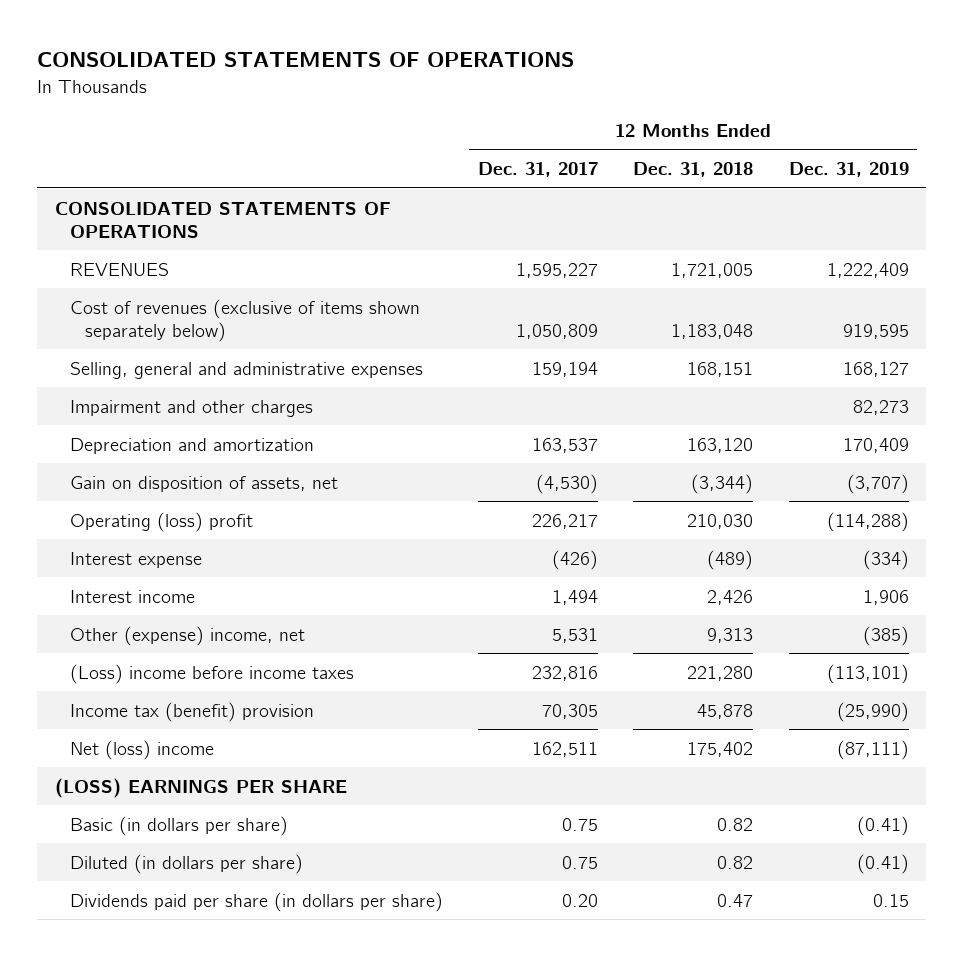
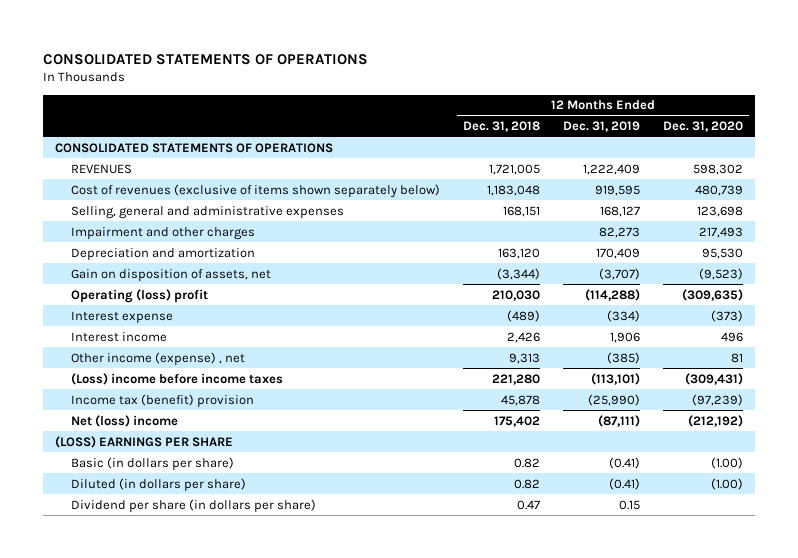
- | 12 Months Ended Dec. 31, 2017 | 12 Months Ended Dec. 31, 2018 | 12 Months Ended Dec. 31, 2019
+ | 12 Months Ended Dec. 31, 2018 | 12 Months Ended Dec. 31, 2019 | 12 Months Ended Dec. 31, 2020
- Other (expense) income, net | 5,531 | 9,313 | (385)
+ Other income (expense) , net | 9,313 | (385) | 81
- Dividends paid per share (in dollars per share) | 0.20 | 0.47 | 0.15
+ Dividend per share (in dollars per share) | 0.47 | 0.15 |

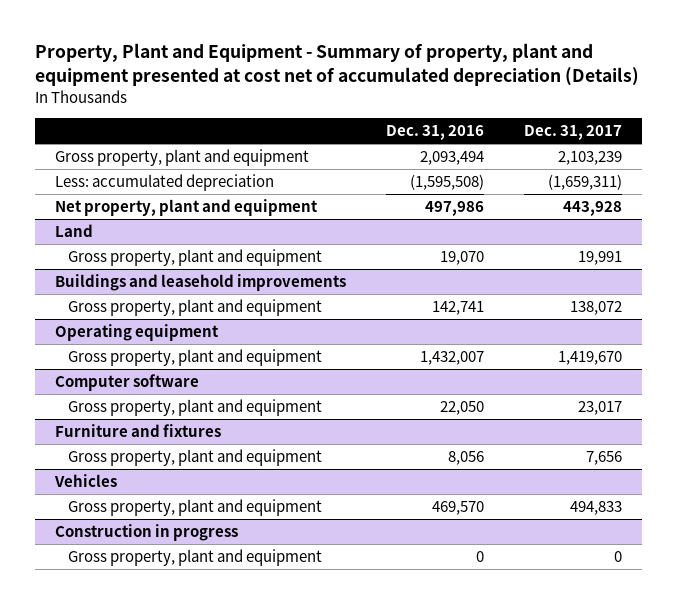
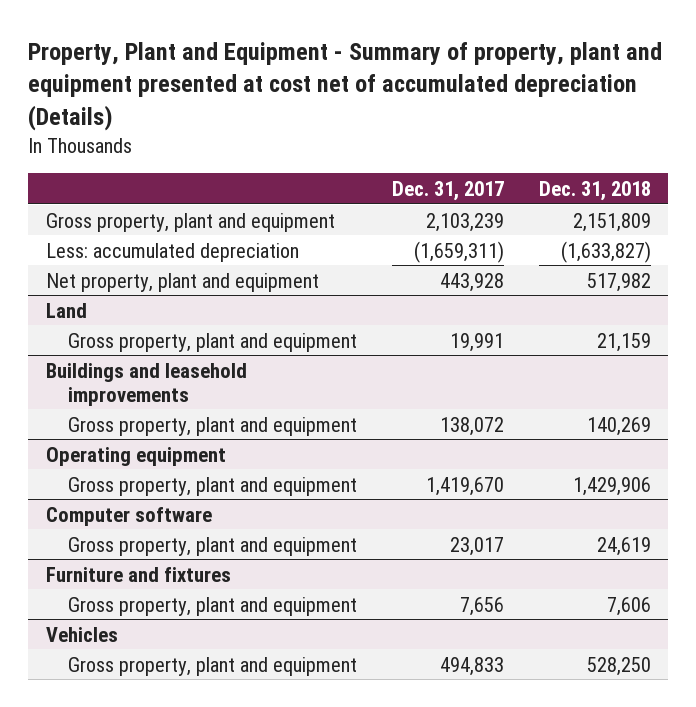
- | Dec. 31, 2016 | Dec. 31, 2017
+ | Dec. 31, 2017 | Dec. 31, 2018
- Construction in progress
- Gross property, plant and equipment | 0 | 0

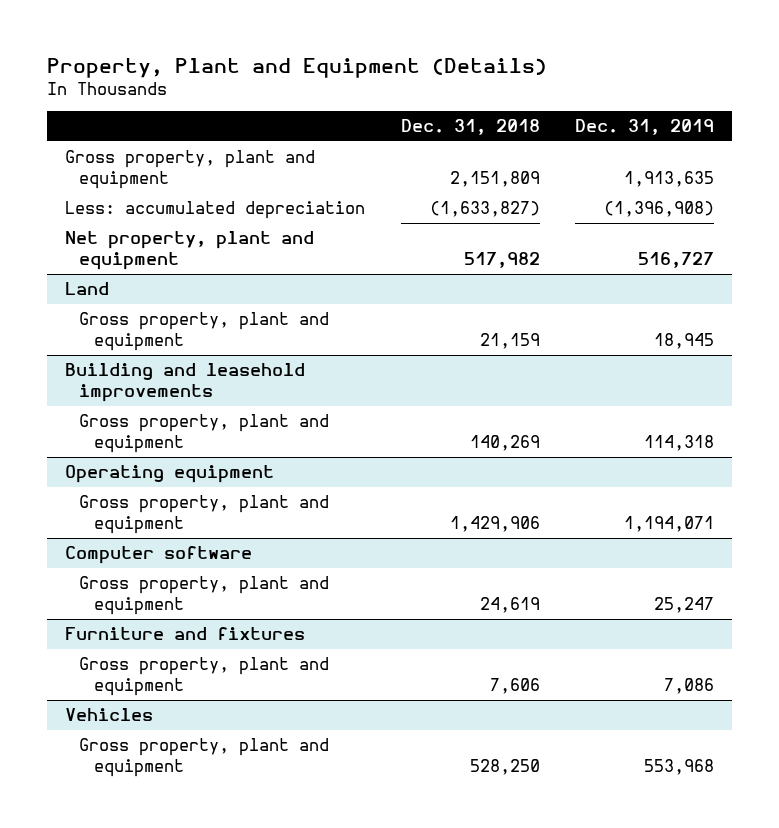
- Property, Plant and Equipment - Summary of property, plant and equipment presented at cost net of accumulated depreciation (Details)
+ Property, Plant and Equipment (Details)
- | Dec. 31, 2017 | Dec. 31, 2018
+ | Dec. 31, 2018 | Dec. 31, 2019
- Buildings and leasehold improvements
+ Building and leasehold improvements

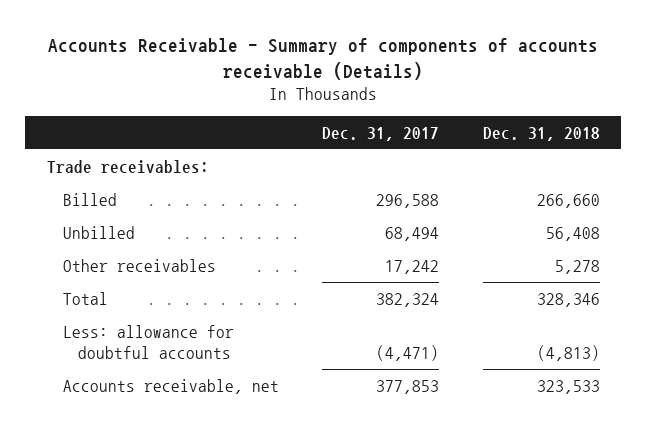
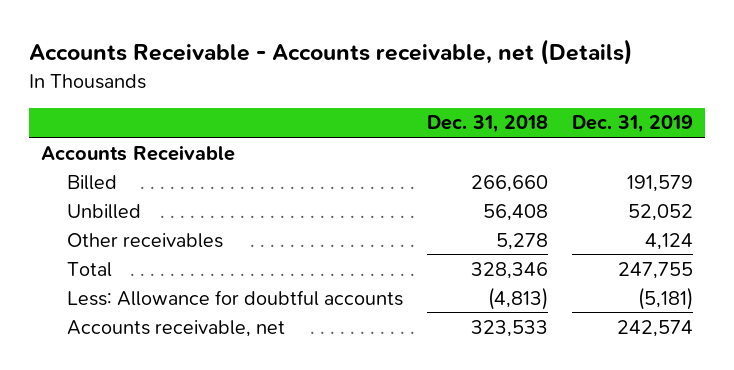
- Accounts Receivable - Summary of components of accounts receivable (Details)
+ Accounts Receivable - Accounts receivable, net (Details)
- | Dec. 31, 2017 | Dec. 31, 2018
+ | Dec. 31, 2018 | Dec. 31, 2019
- Trade receivables:
+ Accounts Receivable
- Less: allowance for doubtful accounts | (4,471) | (4,813)
+ Less: Allowance for doubtful accounts | (4,813) | (5,181)

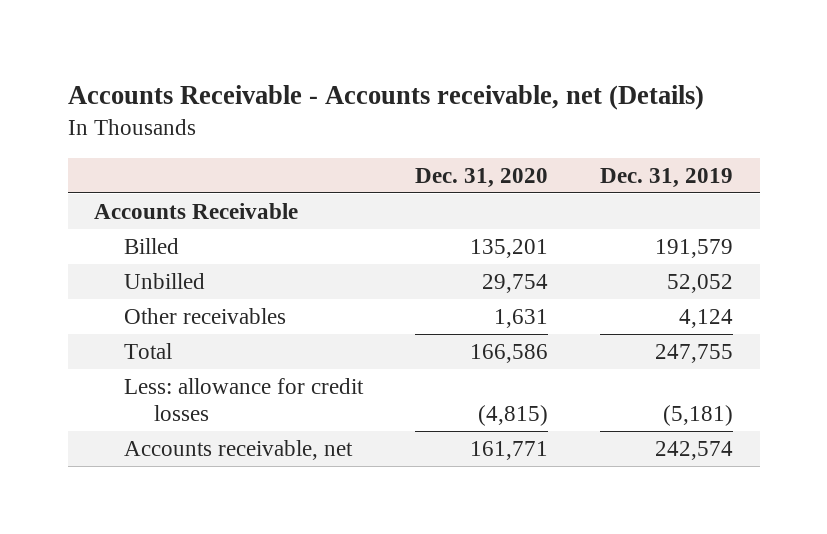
- | Dec. 31, 2018 | Dec. 31, 2019
+ | Dec. 31, 2020 | Dec. 31, 2019
- Less: Allowance for doubtful accounts | (4,813) | (5,181)
+ Less: allowance for credit losses | (4,815) | (5,181)

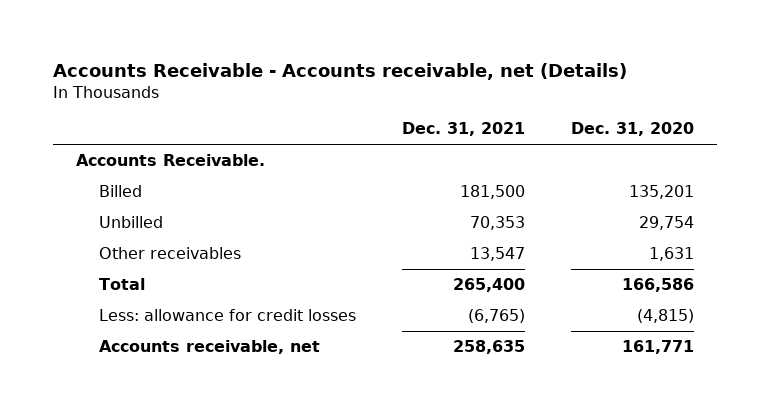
- | Dec. 31, 2020 | Dec. 31, 2019
+ | Dec. 31, 2021 | Dec. 31, 2020
- Accounts Receivable
+ Accounts Receivable.

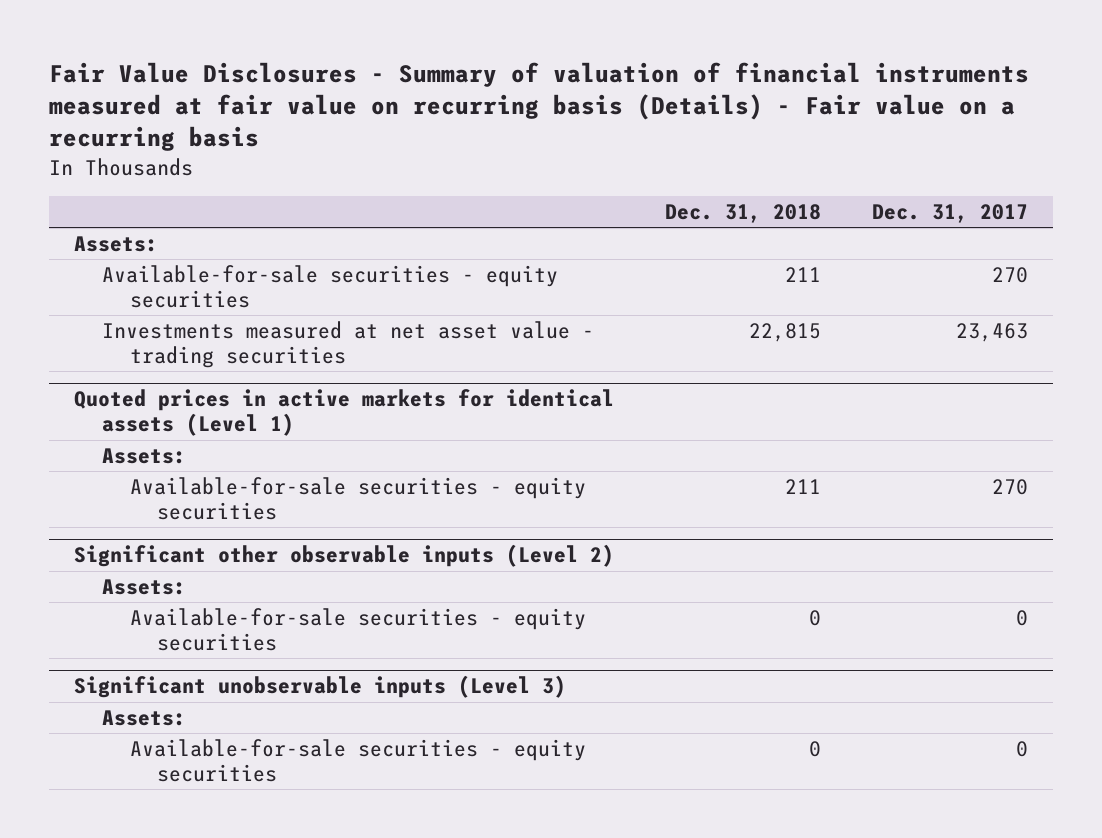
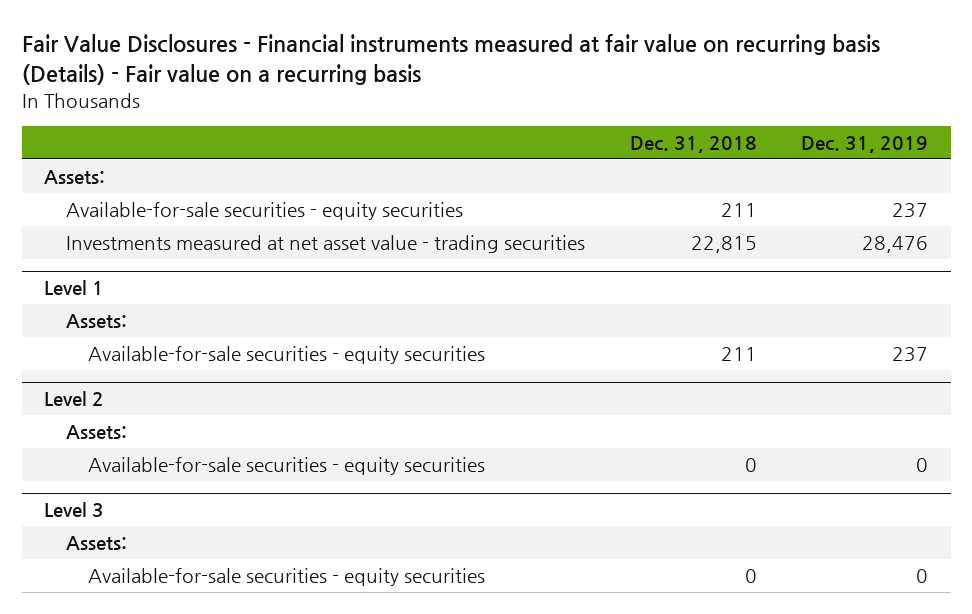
- Fair Value Disclosures - Summary of valuation of financial instruments measured at fair value on recurring basis (Details) - Fair value on a recurring basis
+ Fair Value Disclosures - Financial instruments measured at fair value on recurring basis (Details) - Fair value on a recurring basis
- | Dec. 31, 2018 | Dec. 31, 2017
+ | Dec. 31, 2018 | Dec. 31, 2019
- Quoted prices in active markets for identical assets (Level 1)
+ Level 1
- Significant other observable inputs (Level 2)
+ Level 2
- Significant unobservable inputs (Level 3)
+ Level 3

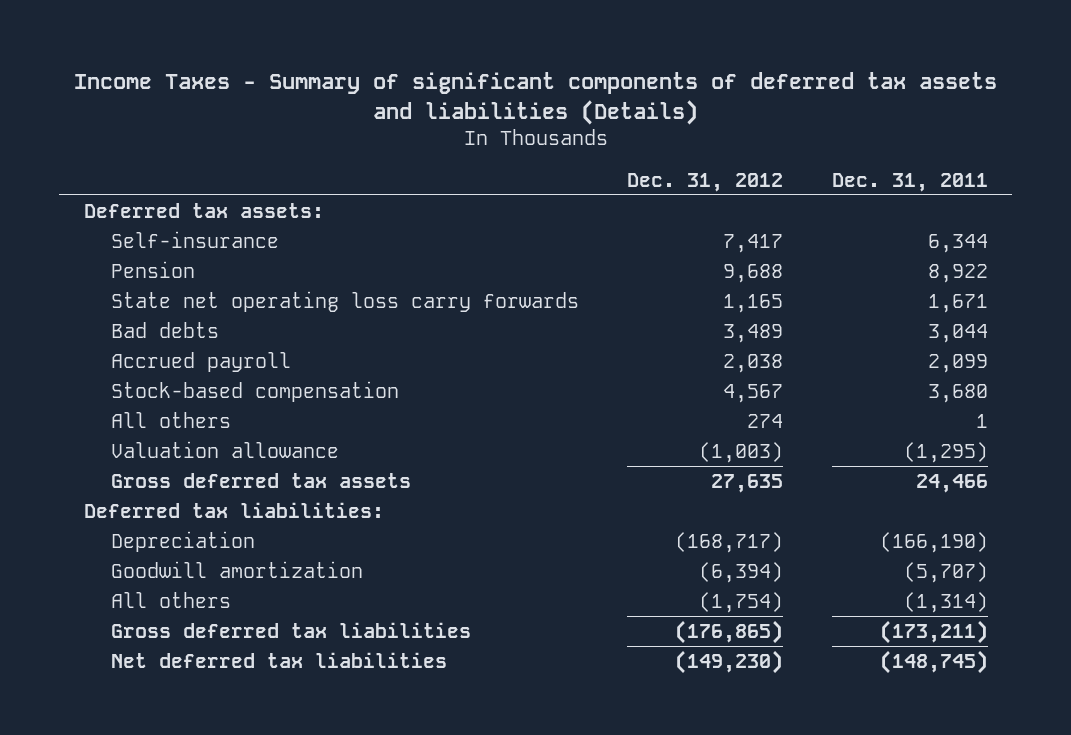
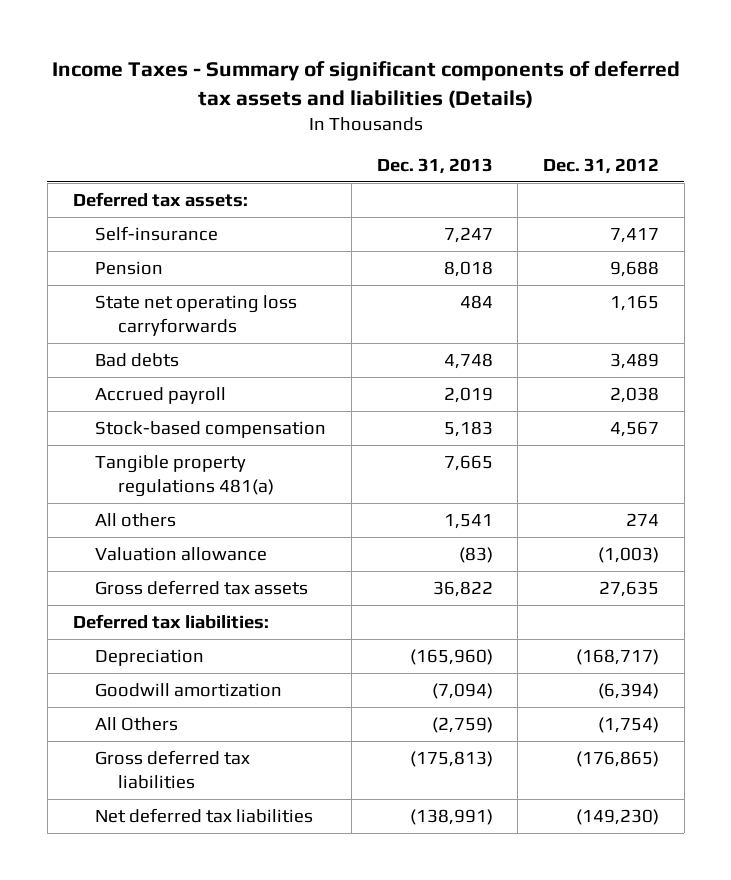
- | Dec. 31, 2012 | Dec. 31, 2011
+ | Dec. 31, 2013 | Dec. 31, 2012
- State net operating loss carry forwards | 1,165 | 1,671
+ State net operating loss carryforwards | 484 | 1,165
+ Tangible property regulations 481(a) | 7,665 |
- All others | (1,754) | (1,314)
+ All Others | (2,759) | (1,754)

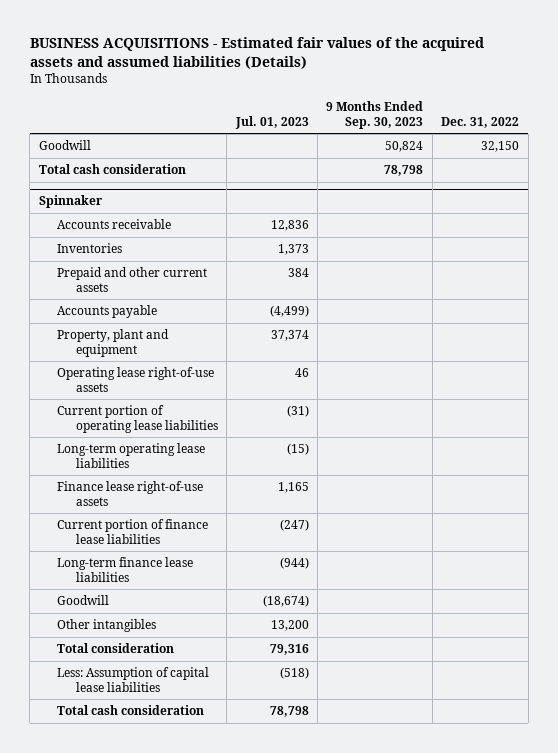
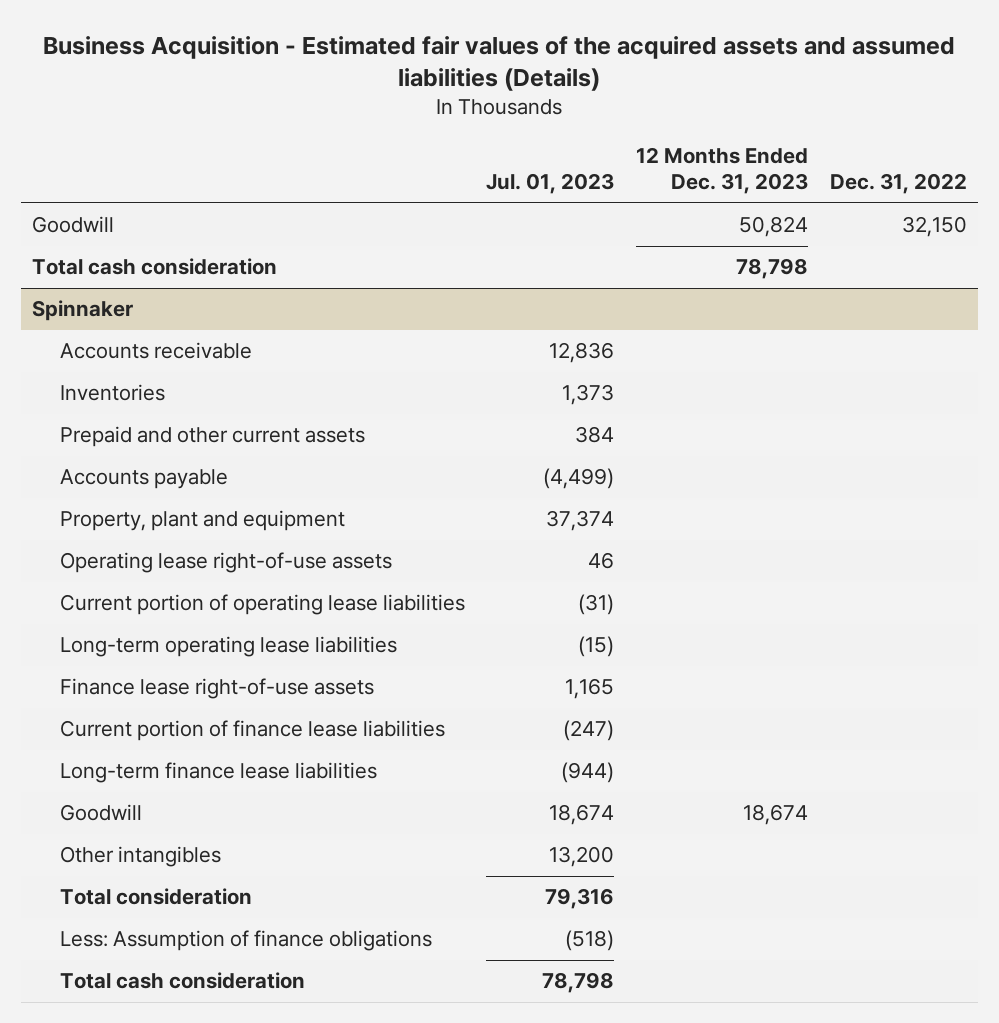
- BUSINESS ACQUISITIONS - Estimated fair values of the acquired assets and assumed liabilities (Details)
+ Business Acquisition - Estimated fair values of the acquired assets and assumed liabilities (Details)
- | Jul. 01, 2023 | 9 Months Ended Sep. 30, 2023 | Dec. 31, 2022
+ | Jul. 01, 2023 | 12 Months Ended Dec. 31, 2023 | Dec. 31, 2022
@ Spinnaker
- Goodwill | (18,674) | |
+ Goodwill | 18,674 | 18,674 |
- Less: Assumption of capital lease liabilities | (518) | |
+ Less: Assumption of finance obligations | (518) | |

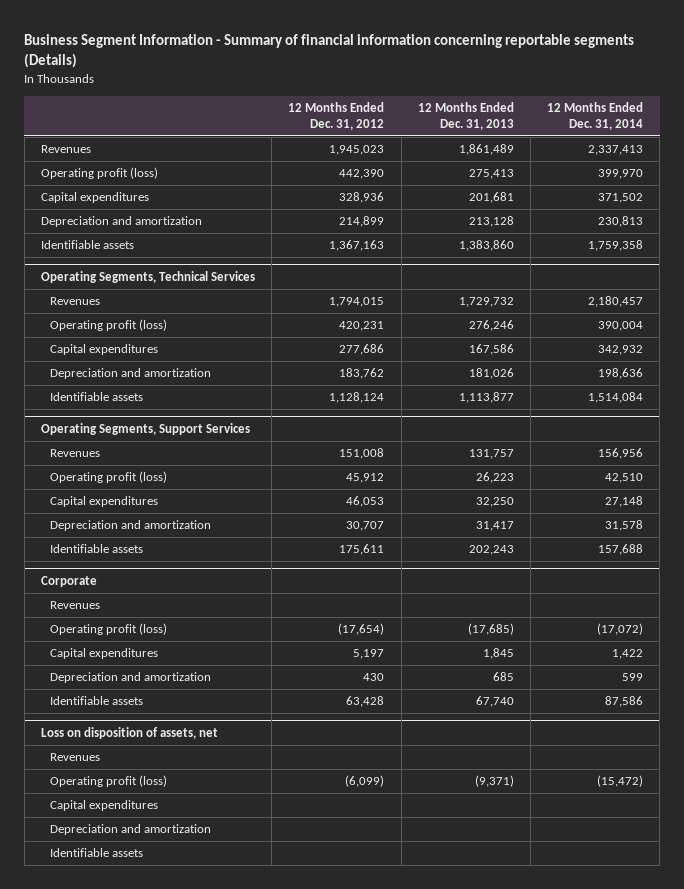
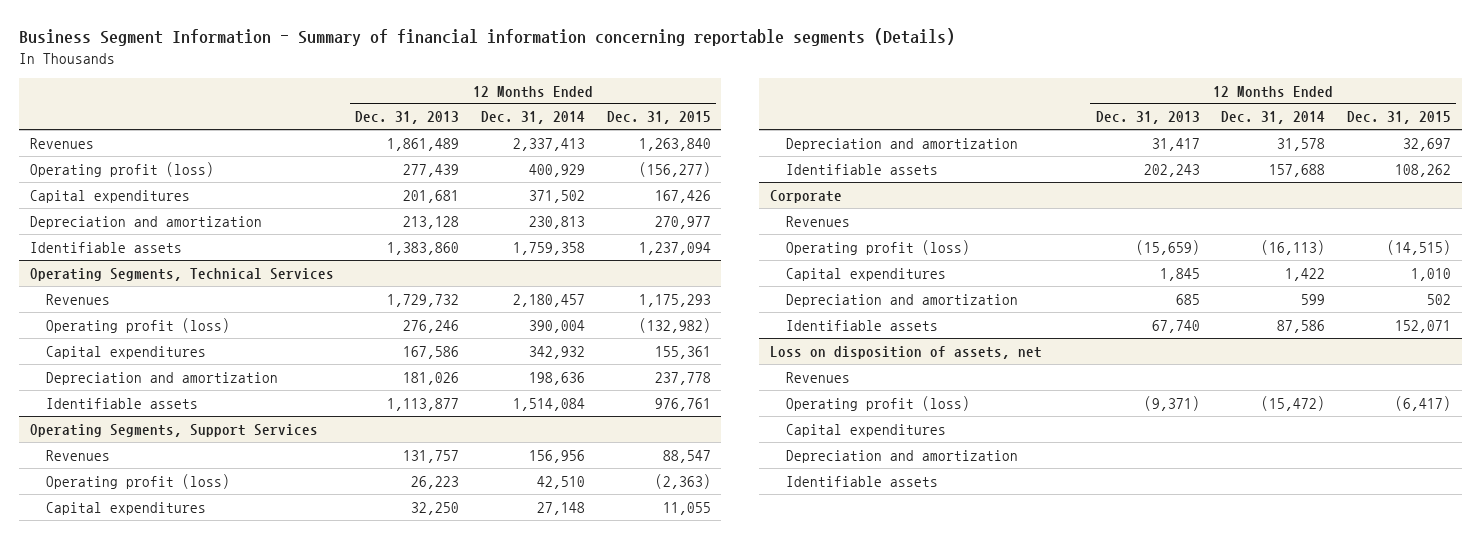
- | 12 Months Ended Dec. 31, 2012 | 12 Months Ended Dec. 31, 2013 | 12 Months Ended Dec. 31, 2014
+ | 12 Months Ended Dec. 31, 2013 | 12 Months Ended Dec. 31, 2014 | 12 Months Ended Dec. 31, 2015
- Operating profit (loss) | 442,390 | 275,413 | 399,970
+ Operating profit (loss) | 277,439 | 400,929 | (156,277)
@ Corporate
- Operating profit (loss) | (17,654) | (17,685) | (17,072)
+ Operating profit (loss) | (15,659) | (16,113) | (14,515)

